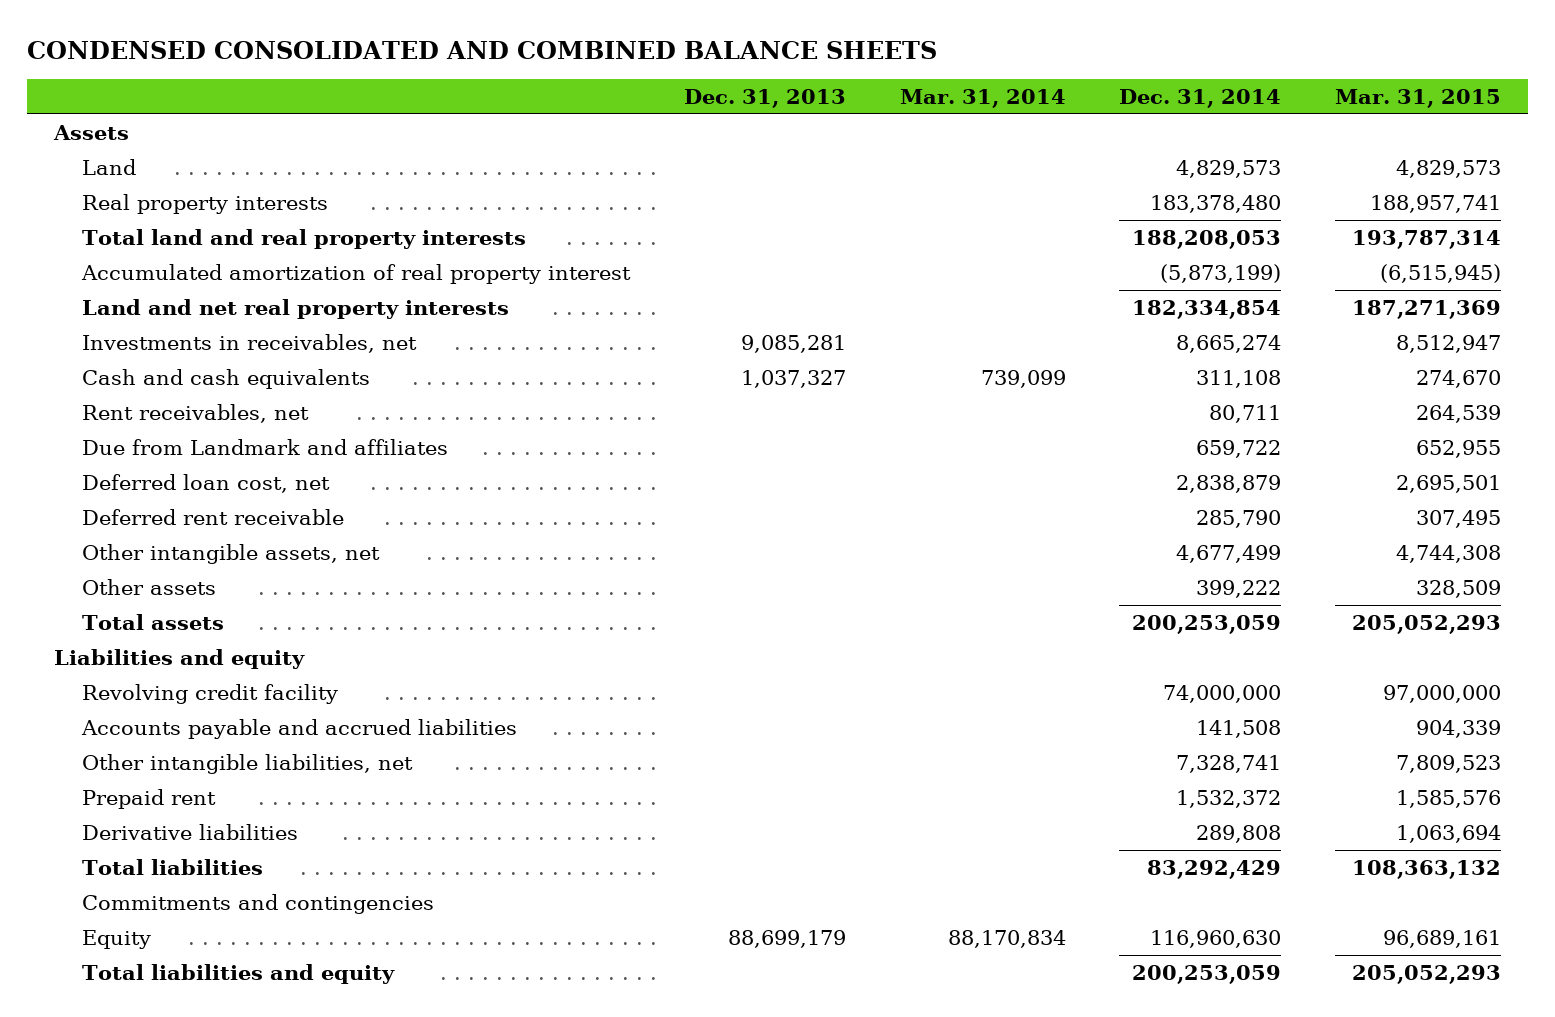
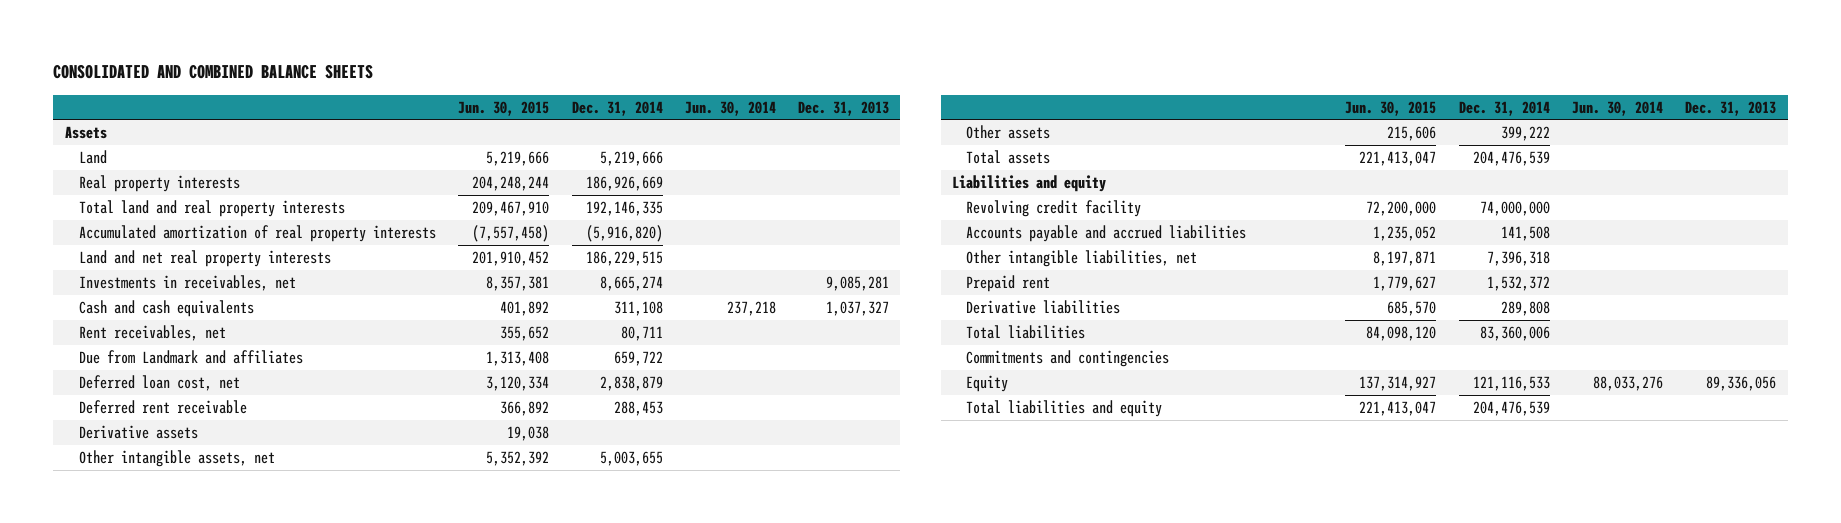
- CONDENSED CONSOLIDATED AND COMBINED BALANCE SHEETS
+ CONSOLIDATED AND COMBINED BALANCE SHEETS
- | Dec. 31, 2013 | Mar. 31, 2014 | Dec. 31, 2014 | Mar. 31, 2015
+ | Jun. 30, 2015 | Dec. 31, 2014 | Jun. 30, 2014 | Dec. 31, 2013
- Land | | | 4,829,573 | 4,829,573
- Real property interests | | | 183,378,480 | 188,957,741
- Total land and real property interests | | | 188,208,053 | 193,787,314
- Accumulated amortization of real property interest | | | (5,873,199) | (6,515,945)
- Land and net real property interests | | | 182,334,854 | 187,271,369
+ Land | 5,219,666 | 5,219,666 | |
+ Real property interests | 204,248,244 | 186,926,669 | |
+ Total land and real property interests | 209,467,910 | 192,146,335 | |
+ Accumulated amortization of real property interests | (7,557,458) | (5,916,820) | |
+ Land and net real property interests | 201,910,452 | 186,229,515 | |
- Deferred rent receivable | | | 285,790 | 307,495
- Other intangible assets, net | | | 4,677,499 | 4,744,308
+ Deferred rent receivable | 366,892 | 288,453 | |
+ Derivative assets | 19,038 | | |
+ Other intangible assets, net | 5,352,392 | 5,003,655 | |
- Total assets | | | 200,253,059 | 205,052,293
+ Total assets | 221,413,047 | 204,476,539 | |
- Other intangible liabilities, net | | | 7,328,741 | 7,809,523
+ Other intangible liabilities, net | 8,197,871 | 7,396,318 | |
- Total liabilities | | | 83,292,429 | 108,363,132
+ Total liabilities | 84,098,120 | 83,360,006 | |
- Equity | 88,699,179 | 88,170,834 | 116,960,630 | 96,689,161
- Total liabilities and equity | | | 200,253,059 | 205,052,293
+ Equity | 137,314,927 | 121,116,533 | 88,033,276 | 89,336,056
+ Total liabilities and equity | 221,413,047 | 204,476,539 | |

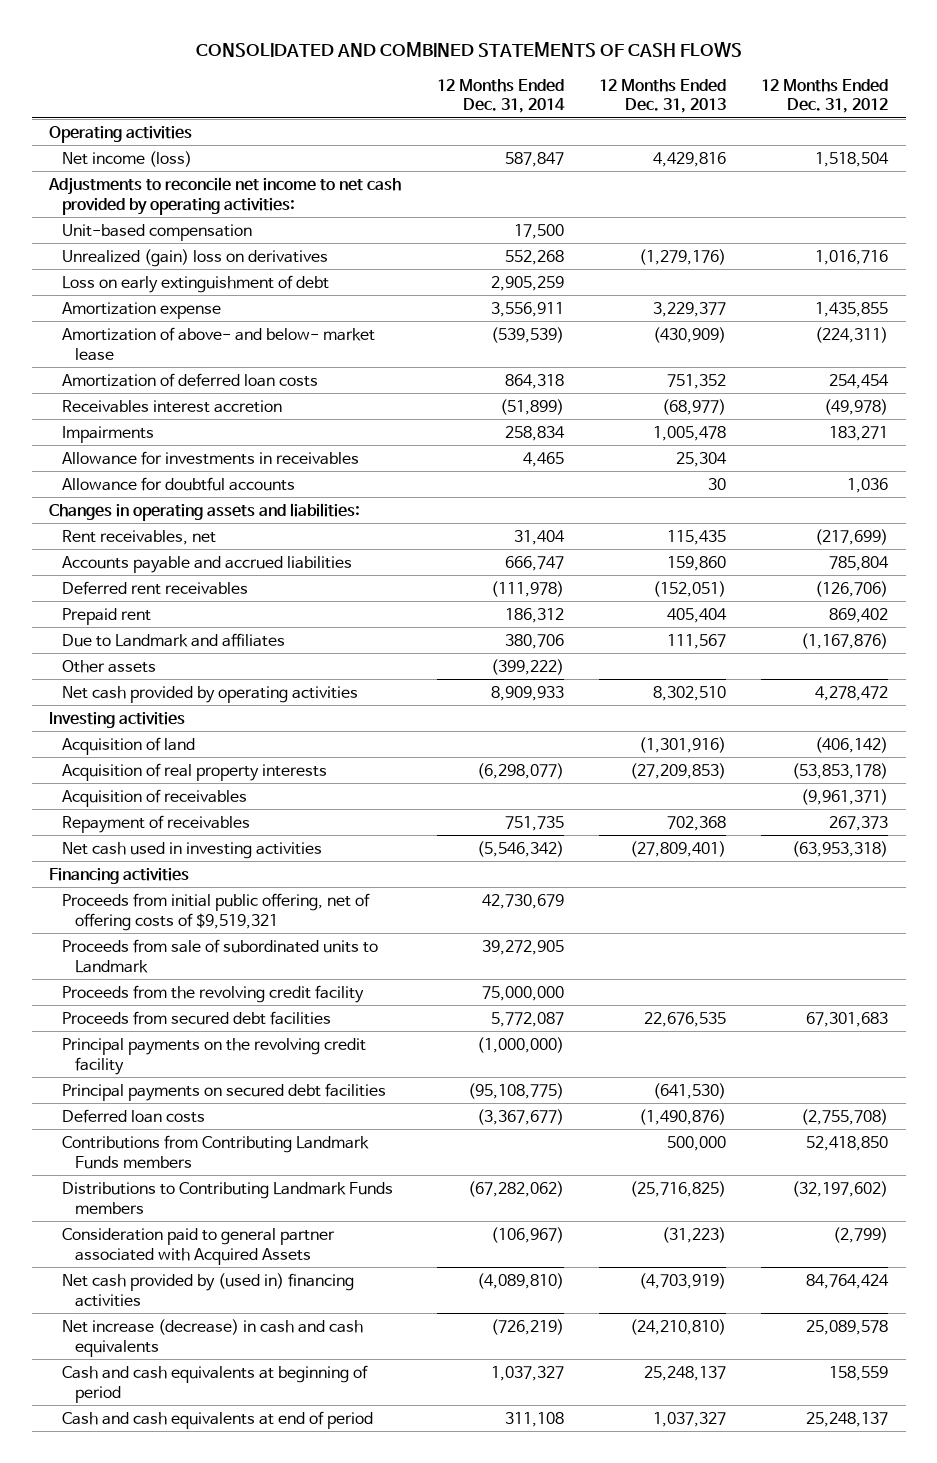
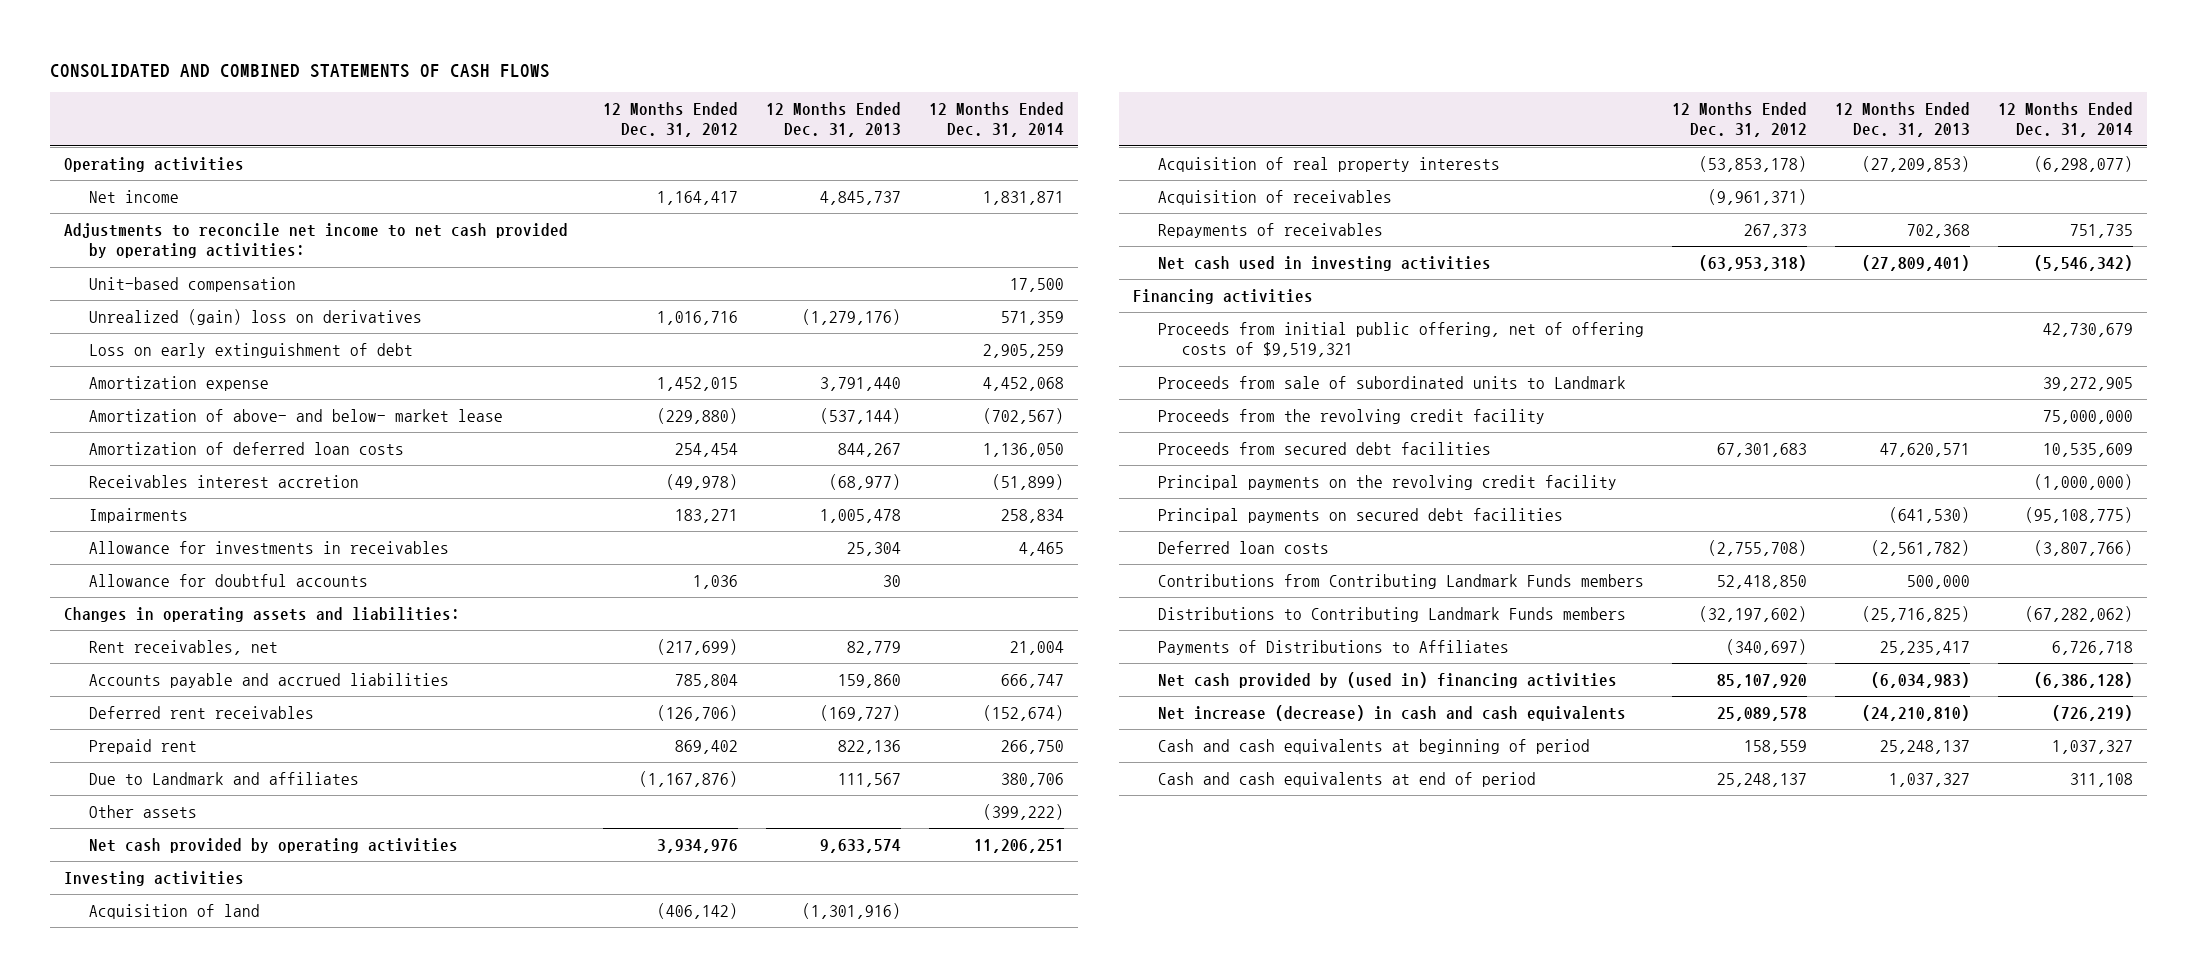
- | 12 Months Ended Dec. 31, 2014 | 12 Months Ended Dec. 31, 2013 | 12 Months Ended Dec. 31, 2012
+ | 12 Months Ended Dec. 31, 2012 | 12 Months Ended Dec. 31, 2013 | 12 Months Ended Dec. 31, 2014
- Net income (loss) | 587,847 | 4,429,816 | 1,518,504
+ Net income | 1,164,417 | 4,845,737 | 1,831,871
- Unrealized (gain) loss on derivatives | 552,268 | (1,279,176) | 1,016,716
+ Unrealized (gain) loss on derivatives | 1,016,716 | (1,279,176) | 571,359
- Amortization expense | 3,556,911 | 3,229,377 | 1,435,855
- Amortization of above- and below- market lease | (539,539) | (430,909) | (224,311)
- Amortization of deferred loan costs | 864,318 | 751,352 | 254,454
+ Amortization expense | 1,452,015 | 3,791,440 | 4,452,068
+ Amortization of above- and below- market lease | (229,880) | (537,144) | (702,567)
+ Amortization of deferred loan costs | 254,454 | 844,267 | 1,136,050
- Rent receivables, net | 31,404 | 115,435 | (217,699)
+ Rent receivables, net | (217,699) | 82,779 | 21,004
- Deferred rent receivables | (111,978) | (152,051) | (126,706)
- Prepaid rent | 186,312 | 405,404 | 869,402
+ Deferred rent receivables | (126,706) | (169,727) | (152,674)
+ Prepaid rent | 869,402 | 822,136 | 266,750
- Net cash provided by operating activities | 8,909,933 | 8,302,510 | 4,278,472
+ Net cash provided by operating activities | 3,934,976 | 9,633,574 | 11,206,251
- Repayment of receivables | 751,735 | 702,368 | 267,373
+ Repayments of receivables | 267,373 | 702,368 | 751,735
- Proceeds from secured debt facilities | 5,772,087 | 22,676,535 | 67,301,683
+ Proceeds from secured debt facilities | 67,301,683 | 47,620,571 | 10,535,609
- Deferred loan costs | (3,367,677) | (1,490,876) | (2,755,708)
+ Deferred loan costs | (2,755,708) | (2,561,782) | (3,807,766)
- Consideration paid to general partner associated with Acquired Assets | (106,967) | (31,223) | (2,799)
- Net cash provided by (used in) financing activities | (4,089,810) | (4,703,919) | 84,764,424
+ Payments of Distributions to Affiliates | (340,697) | 25,235,417 | 6,726,718
+ Net cash provided by (used in) financing activities | 85,107,920 | (6,034,983) | (6,386,128)

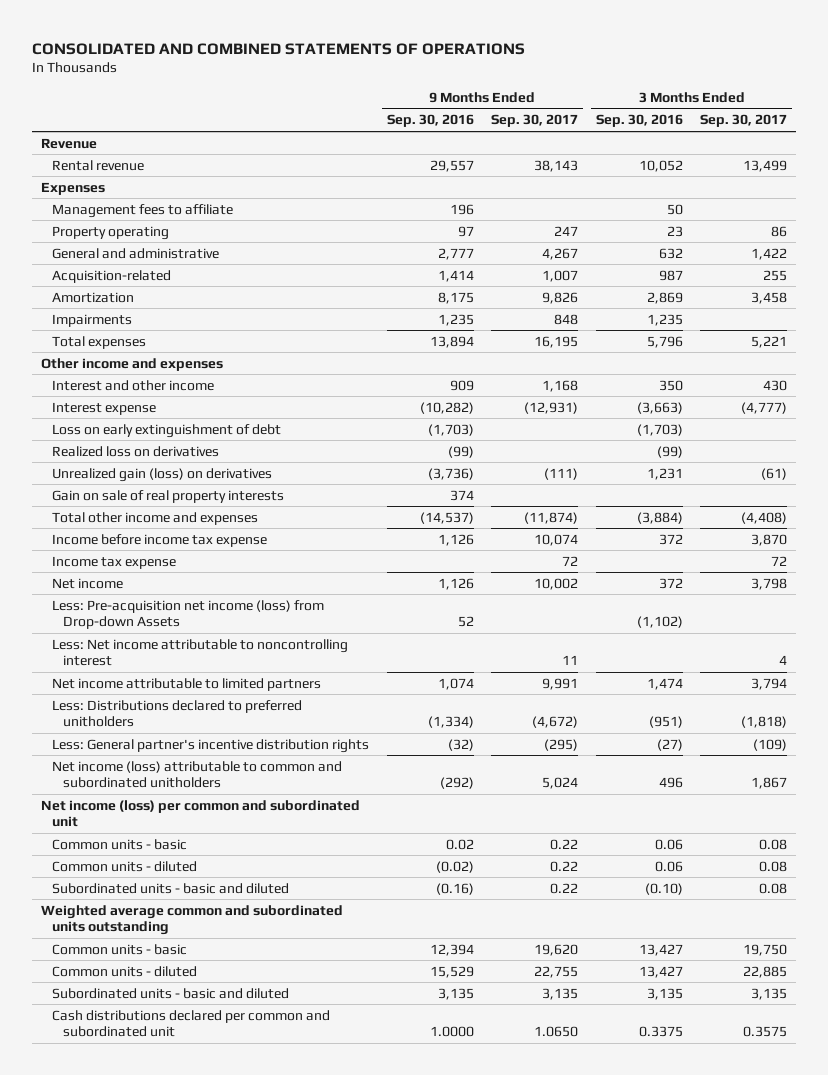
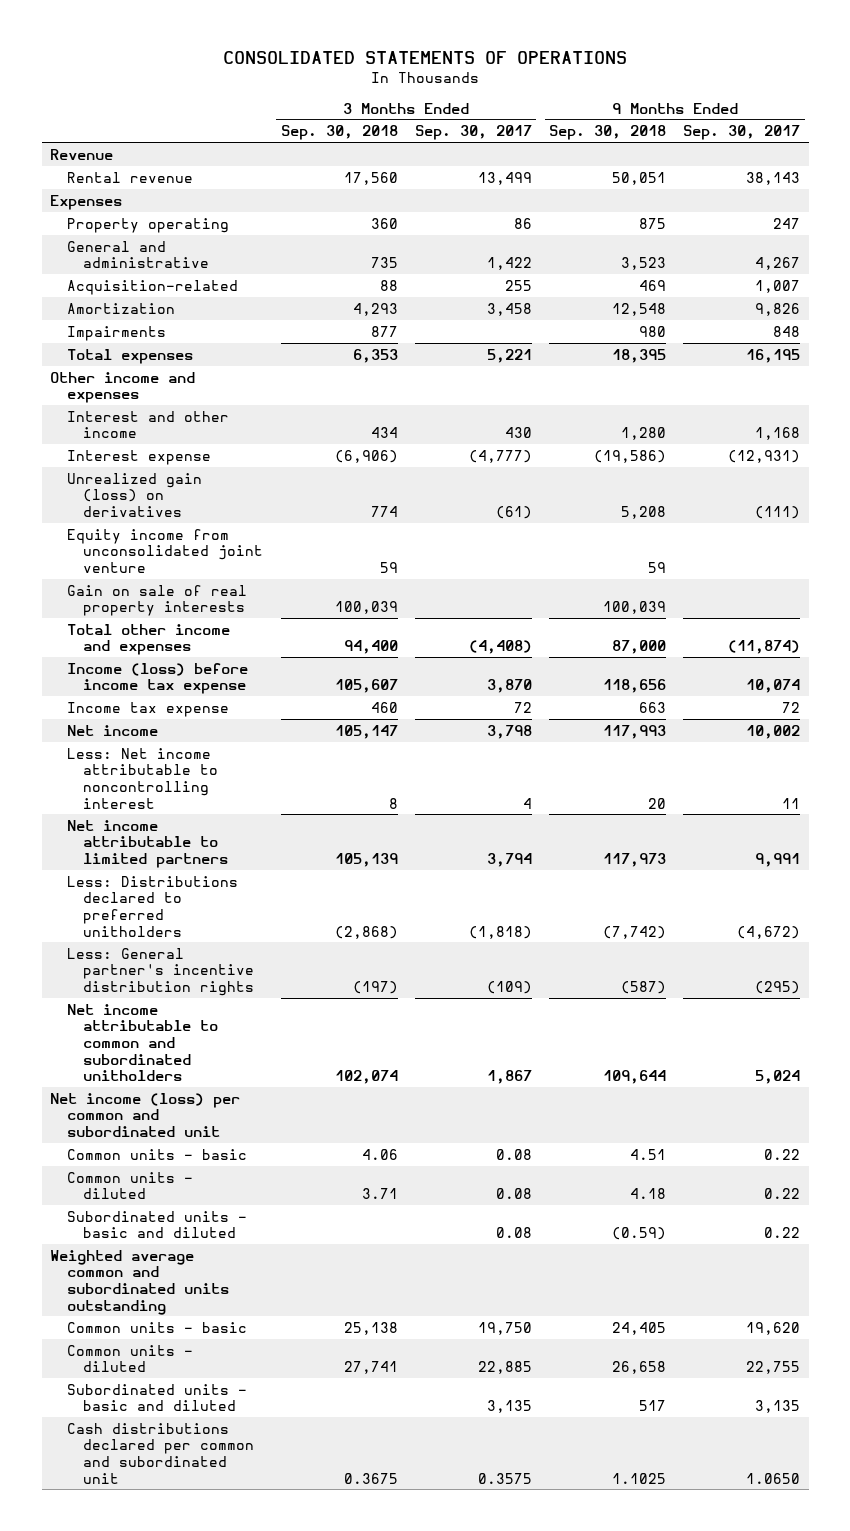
- CONSOLIDATED AND COMBINED STATEMENTS OF OPERATIONS
+ CONSOLIDATED STATEMENTS OF OPERATIONS
- | 9 Months Ended Sep. 30, 2016 | 9 Months Ended Sep. 30, 2017 | 3 Months Ended Sep. 30, 2016 | 3 Months Ended Sep. 30, 2017
+ | 3 Months Ended Sep. 30, 2018 | 3 Months Ended Sep. 30, 2017 | 9 Months Ended Sep. 30, 2018 | 9 Months Ended Sep. 30, 2017
- Management fees to affiliate | 196 | | 50 |
- Loss on early extinguishment of debt | (1,703) | | (1,703) |
- Realized loss on derivatives | (99) | | (99) |
+ Equity income from unconsolidated joint venture | 59 | | 59 |
- Income before income tax expense | 1,126 | 10,074 | 372 | 3,870
+ Income (loss) before income tax expense | 105,607 | 3,870 | 118,656 | 10,074
- Less: Pre-acquisition net income (loss) from Drop-down Assets | 52 | | (1,102) |
- Net income (loss) attributable to common and subordinated unitholders | (292) | 5,024 | 496 | 1,867
+ Net income attributable to common and subordinated unitholders | 102,074 | 1,867 | 109,644 | 5,024

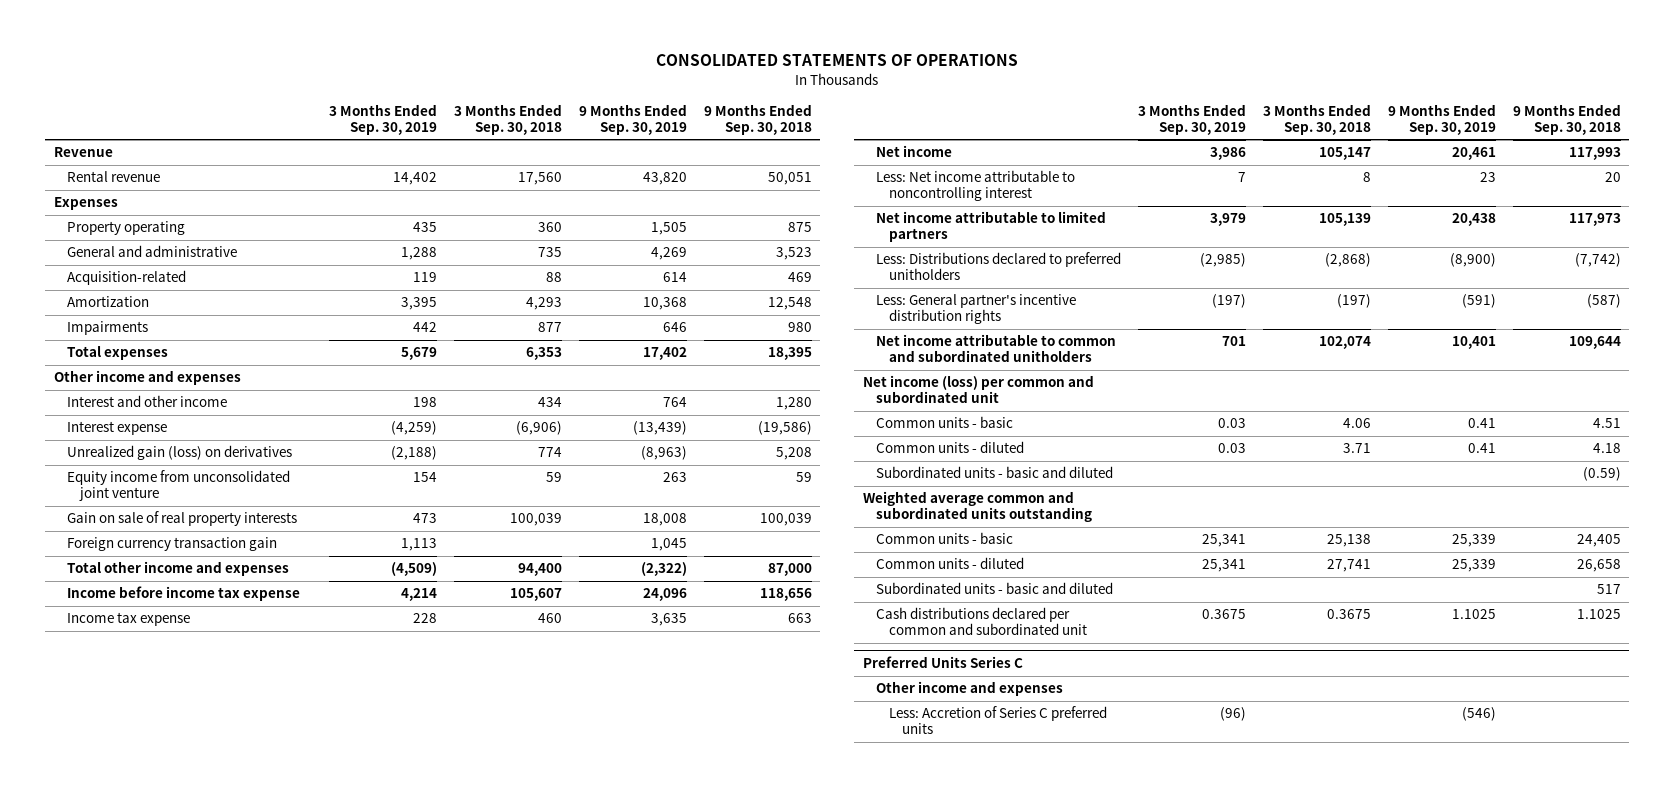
- | 3 Months Ended Sep. 30, 2018 | 3 Months Ended Sep. 30, 2017 | 9 Months Ended Sep. 30, 2018 | 9 Months Ended Sep. 30, 2017
+ | 3 Months Ended Sep. 30, 2019 | 3 Months Ended Sep. 30, 2018 | 9 Months Ended Sep. 30, 2019 | 9 Months Ended Sep. 30, 2018
+ Foreign currency transaction gain | 1,113 | | 1,045 |
- Income (loss) before income tax expense | 105,607 | 3,870 | 118,656 | 10,074
+ Income before income tax expense | 4,214 | 105,607 | 24,096 | 118,656
+ Preferred Units Series C
+ Other income and expenses
+ Less: Accretion of Series C preferred units | (96) | | (546) |

